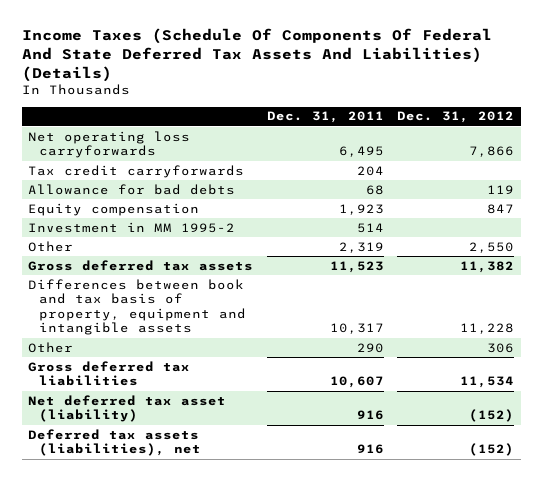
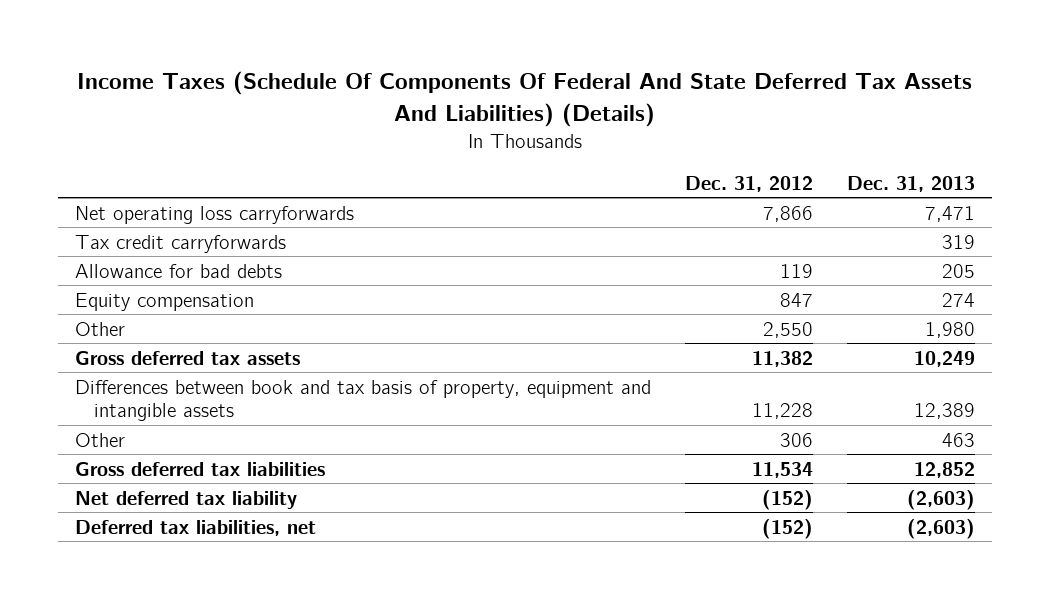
- | Dec. 31, 2011 | Dec. 31, 2012
+ | Dec. 31, 2012 | Dec. 31, 2013
- Investment in MM 1995-2 | 514 |
- Net deferred tax asset (liability) | 916 | (152)
- Deferred tax assets (liabilities), net | 916 | (152)
+ Net deferred tax liability | (152) | (2,603)
+ Deferred tax liabilities, net | (152) | (2,603)

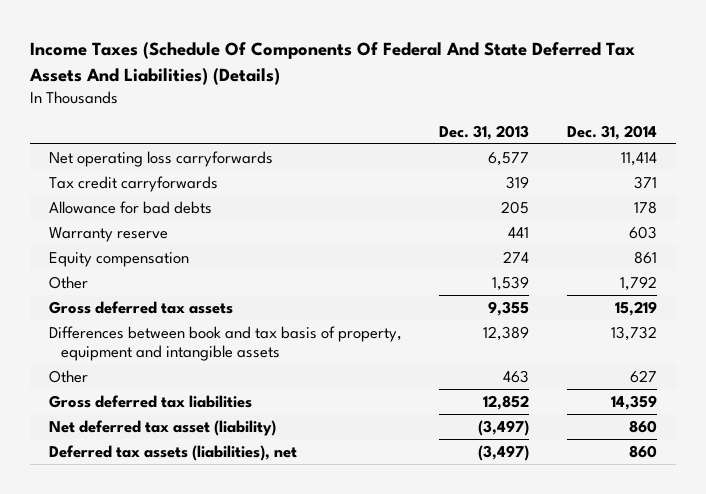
- | Dec. 31, 2012 | Dec. 31, 2013
+ | Dec. 31, 2013 | Dec. 31, 2014
- Net operating loss carryforwards | 7,866 | 7,471
+ Net operating loss carryforwards | 6,577 | 11,414
+ Warranty reserve | 441 | 603
- Other | 2,550 | 1,980
- Gross deferred tax assets | 11,382 | 10,249
+ Other | 1,539 | 1,792
+ Gross deferred tax assets | 9,355 | 15,219
- Net deferred tax liability | (152) | (2,603)
- Deferred tax liabilities, net | (152) | (2,603)
+ Net deferred tax asset (liability) | (3,497) | 860
+ Deferred tax assets (liabilities), net | (3,497) | 860

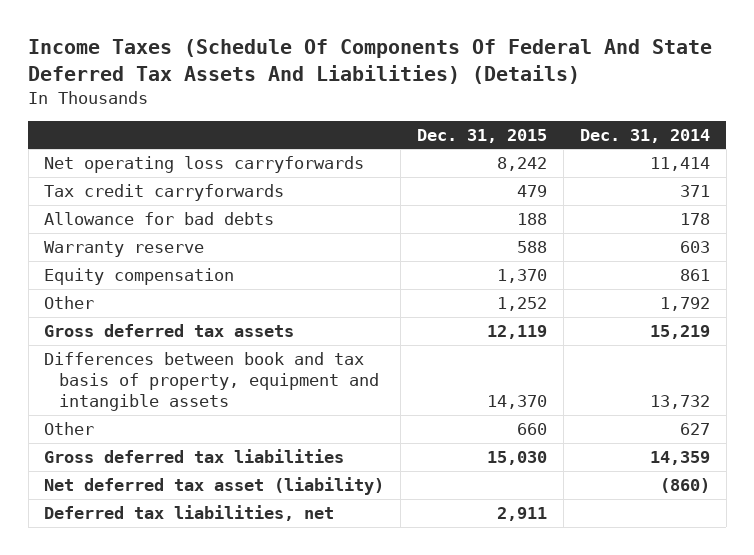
- | Dec. 31, 2013 | Dec. 31, 2014
+ | Dec. 31, 2015 | Dec. 31, 2014
- Net deferred tax asset (liability) | (3,497) | 860
- Deferred tax assets (liabilities), net | (3,497) | 860
+ Net deferred tax asset (liability) | | (860)
+ Deferred tax liabilities, net | 2,911 |

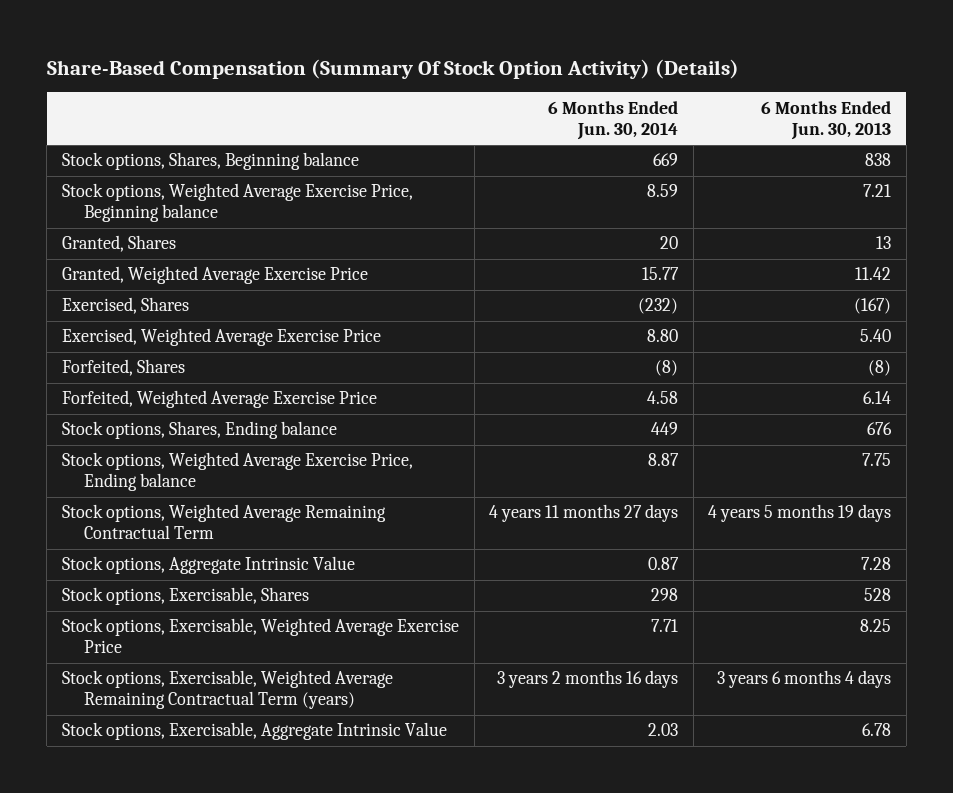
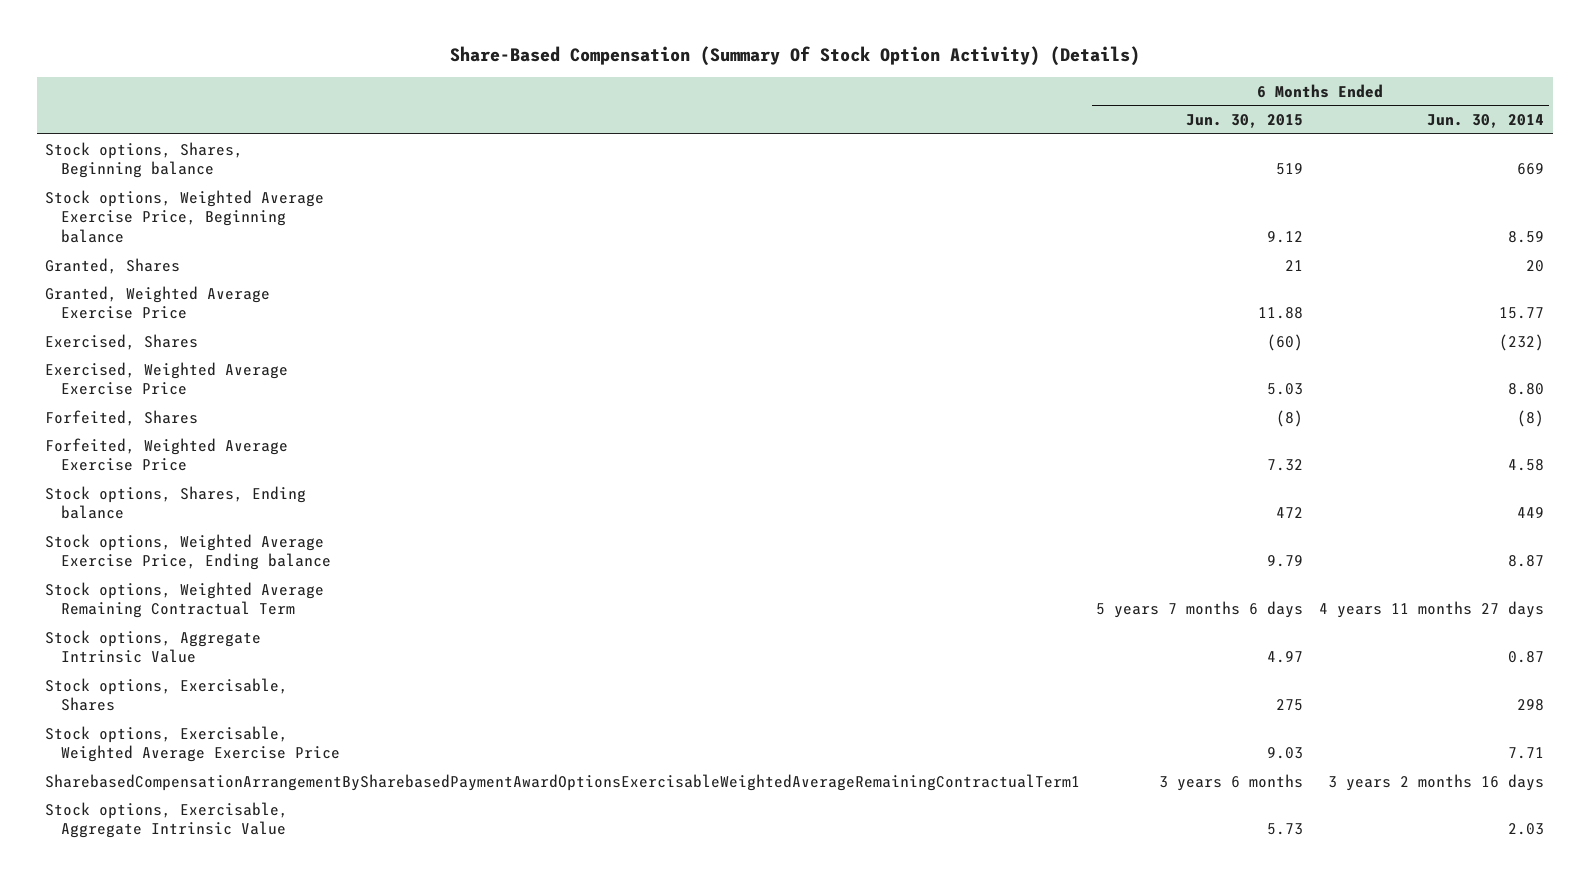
- | 6 Months Ended Jun. 30, 2014 | 6 Months Ended Jun. 30, 2013
+ | 6 Months Ended Jun. 30, 2015 | 6 Months Ended Jun. 30, 2014
- Stock options, Exercisable, Weighted Average Remaining Contractual Term (years) | 3 years 2 months 16 days | 3 years 6 months 4 days
+ SharebasedCompensationArrangementBySharebasedPaymentAwardOptionsExercisableWeightedAverageRemainingContractualTerm1 | 3 years 6 months | 3 years 2 months 16 days

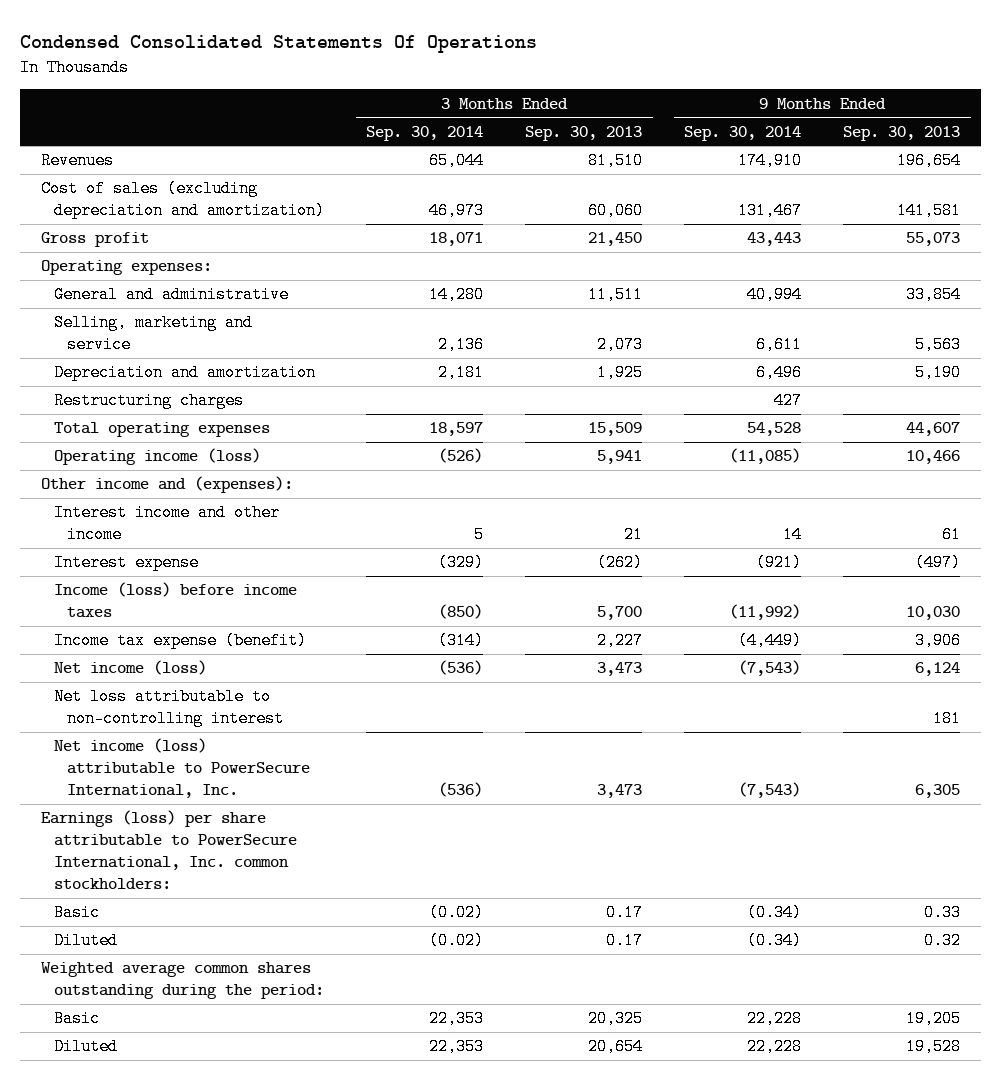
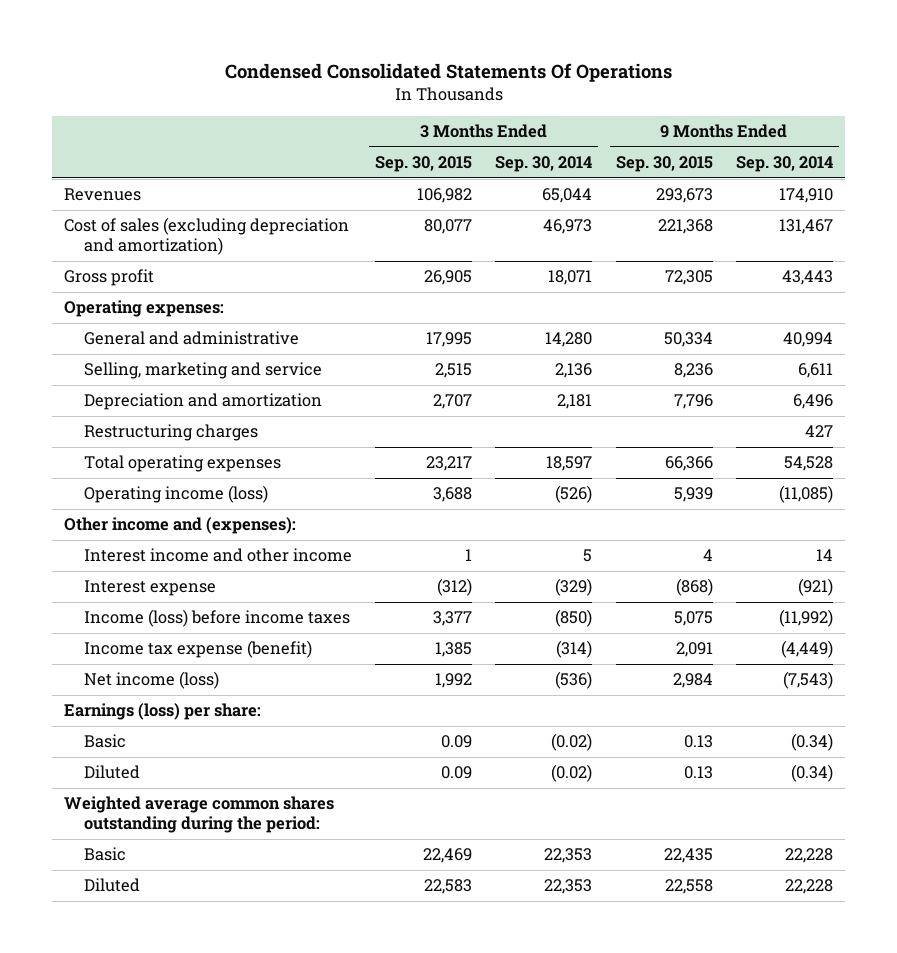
- | 3 Months Ended Sep. 30, 2014 | 3 Months Ended Sep. 30, 2013 | 9 Months Ended Sep. 30, 2014 | 9 Months Ended Sep. 30, 2013
+ | 3 Months Ended Sep. 30, 2015 | 3 Months Ended Sep. 30, 2014 | 9 Months Ended Sep. 30, 2015 | 9 Months Ended Sep. 30, 2014
- Net loss attributable to non-controlling interest | | | | 181
- Net income (loss) attributable to PowerSecure International, Inc. | (536) | 3,473 | (7,543) | 6,305
- Earnings (loss) per share attributable to PowerSecure International, Inc. common stockholders:
+ Earnings (loss) per share:

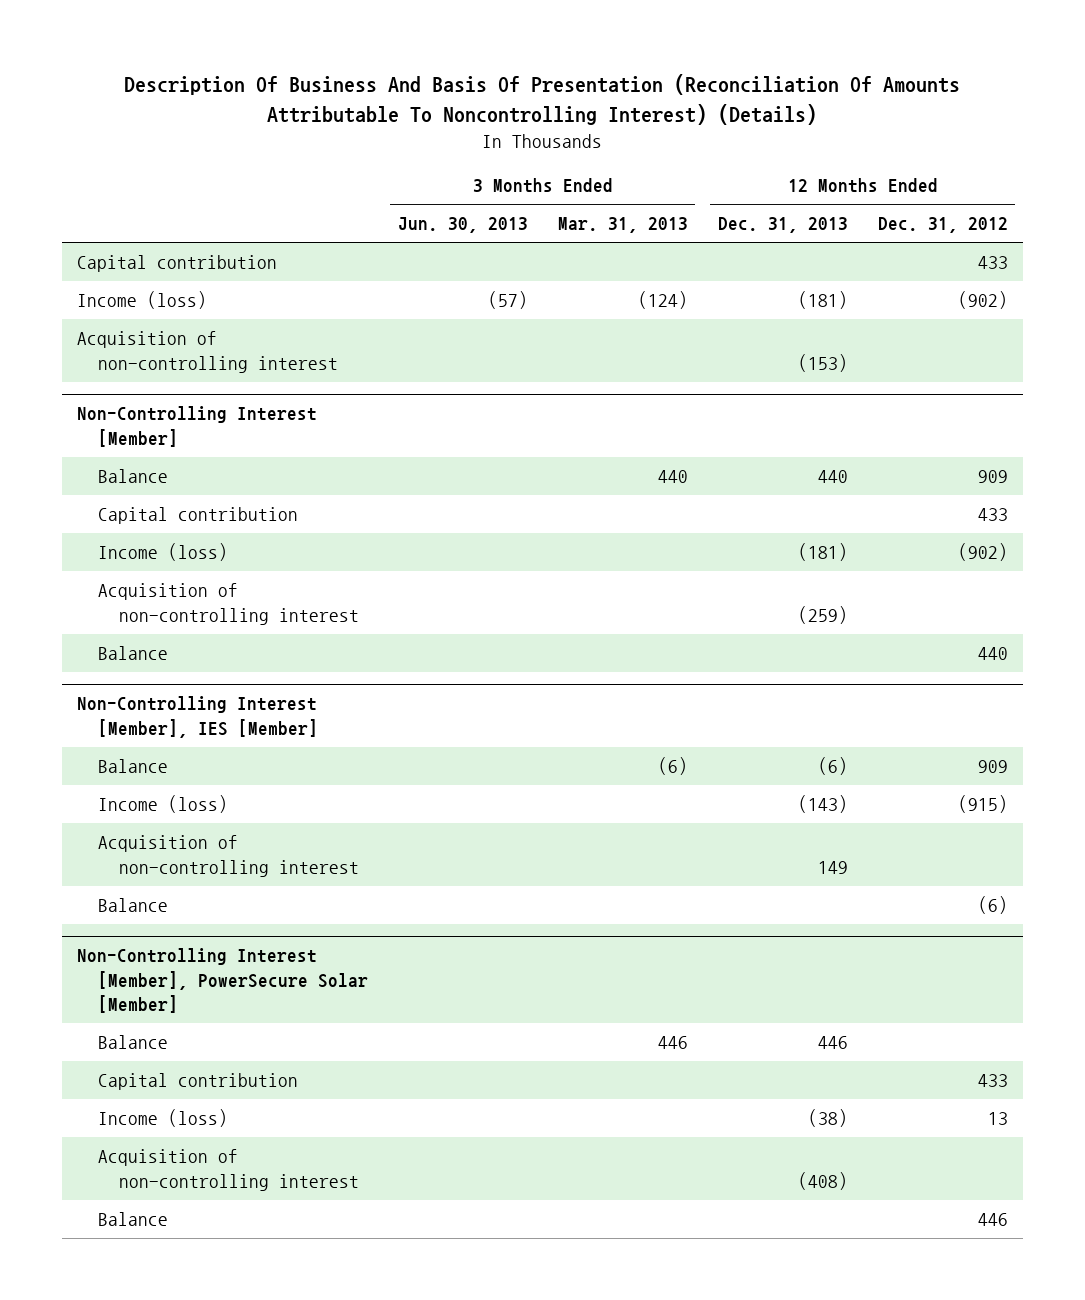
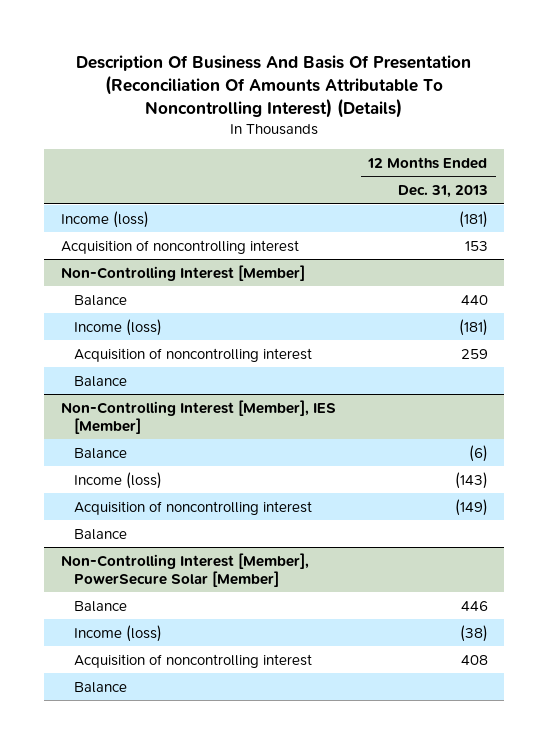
- | 3 Months Ended Jun. 30, 2013 | 3 Months Ended Mar. 31, 2013 | 12 Months Ended Dec. 31, 2013 | 12 Months Ended Dec. 31, 2012
+ | 12 Months Ended Dec. 31, 2013
- Capital contribution | | | | 433
- Acquisition of non-controlling interest | | | (153) |
+ Acquisition of noncontrolling interest | 153
@ Non-Controlling Interest [Member]
- Capital contribution | | | | 433
- Acquisition of non-controlling interest | | | (259) |
+ Acquisition of noncontrolling interest | 259
@ Non-Controlling Interest [Member], IES [Member]
- Acquisition of non-controlling interest | | | 149 |
+ Acquisition of noncontrolling interest | (149)
@ Non-Controlling Interest [Member], PowerSecure Solar [Member]
- Capital contribution | | | | 433
- Acquisition of non-controlling interest | | | (408) |
+ Acquisition of noncontrolling interest | 408

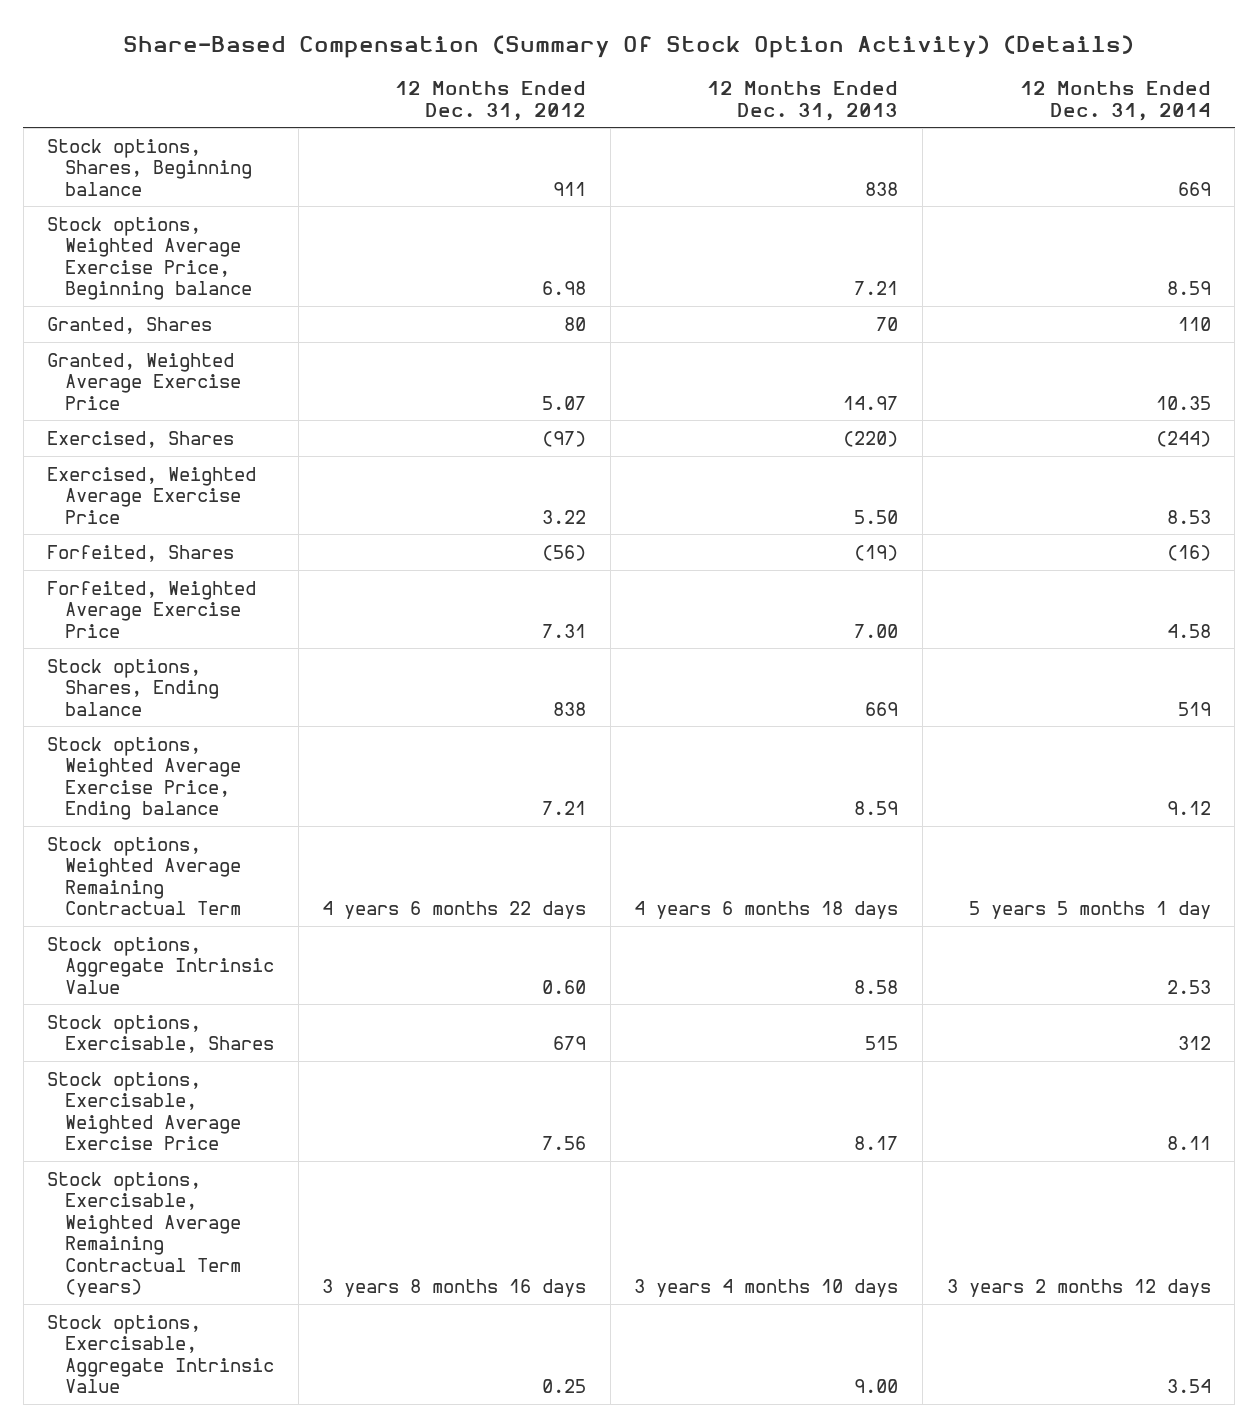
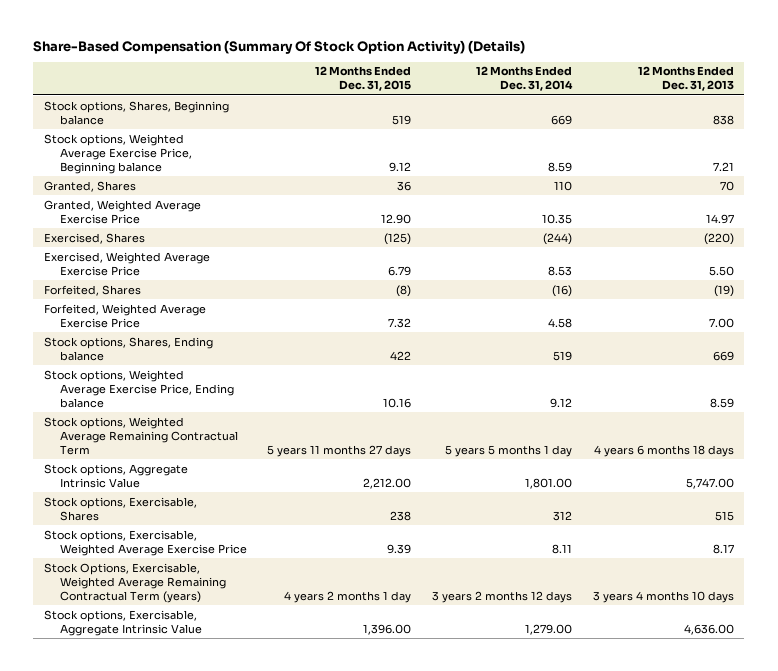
- | 12 Months Ended Dec. 31, 2012 | 12 Months Ended Dec. 31, 2013 | 12 Months Ended Dec. 31, 2014
+ | 12 Months Ended Dec. 31, 2015 | 12 Months Ended Dec. 31, 2014 | 12 Months Ended Dec. 31, 2013
- Stock options, Aggregate Intrinsic Value | 0.60 | 8.58 | 2.53
+ Stock options, Aggregate Intrinsic Value | 2,212.00 | 1,801.00 | 5,747.00
- Stock options, Exercisable, Weighted Average Remaining Contractual Term (years) | 3 years 8 months 16 days | 3 years 4 months 10 days | 3 years 2 months 12 days
- Stock options, Exercisable, Aggregate Intrinsic Value | 0.25 | 9.00 | 3.54
+ Stock Options, Exercisable, Weighted Average Remaining Contractual Term (years) | 4 years 2 months 1 day | 3 years 2 months 12 days | 3 years 4 months 10 days
+ Stock options, Exercisable, Aggregate Intrinsic Value | 1,396.00 | 1,279.00 | 4,636.00

